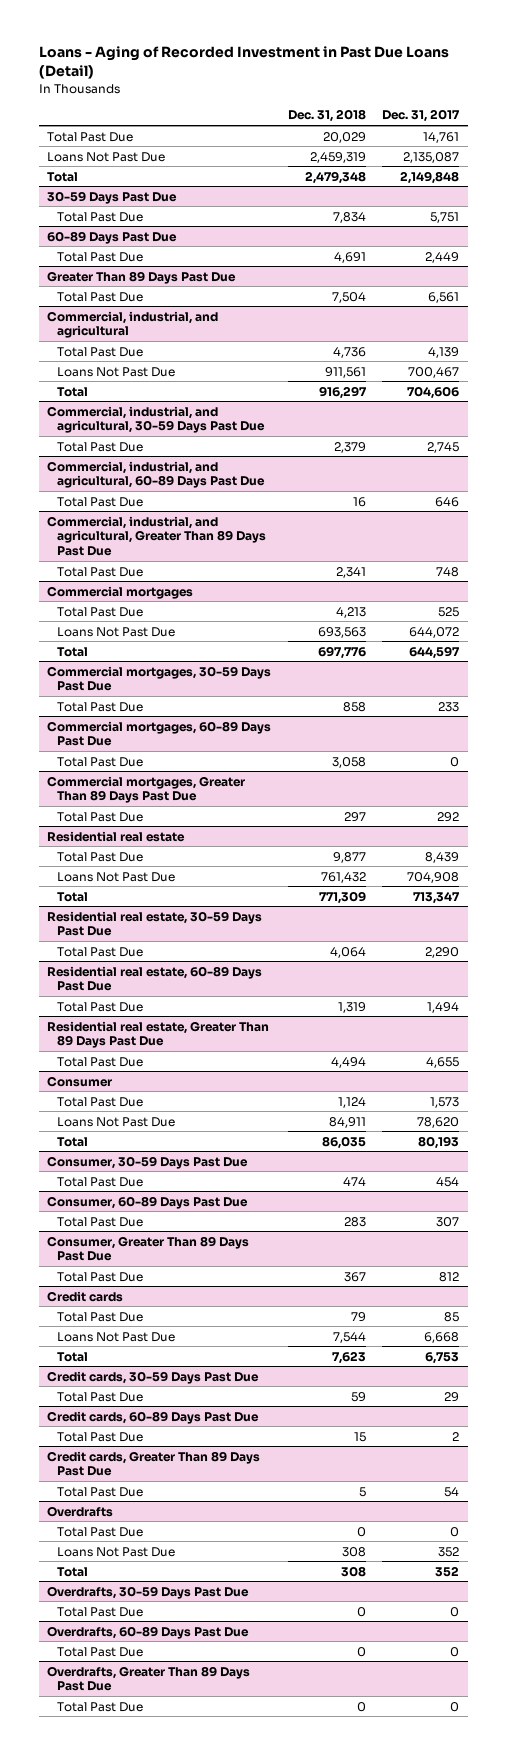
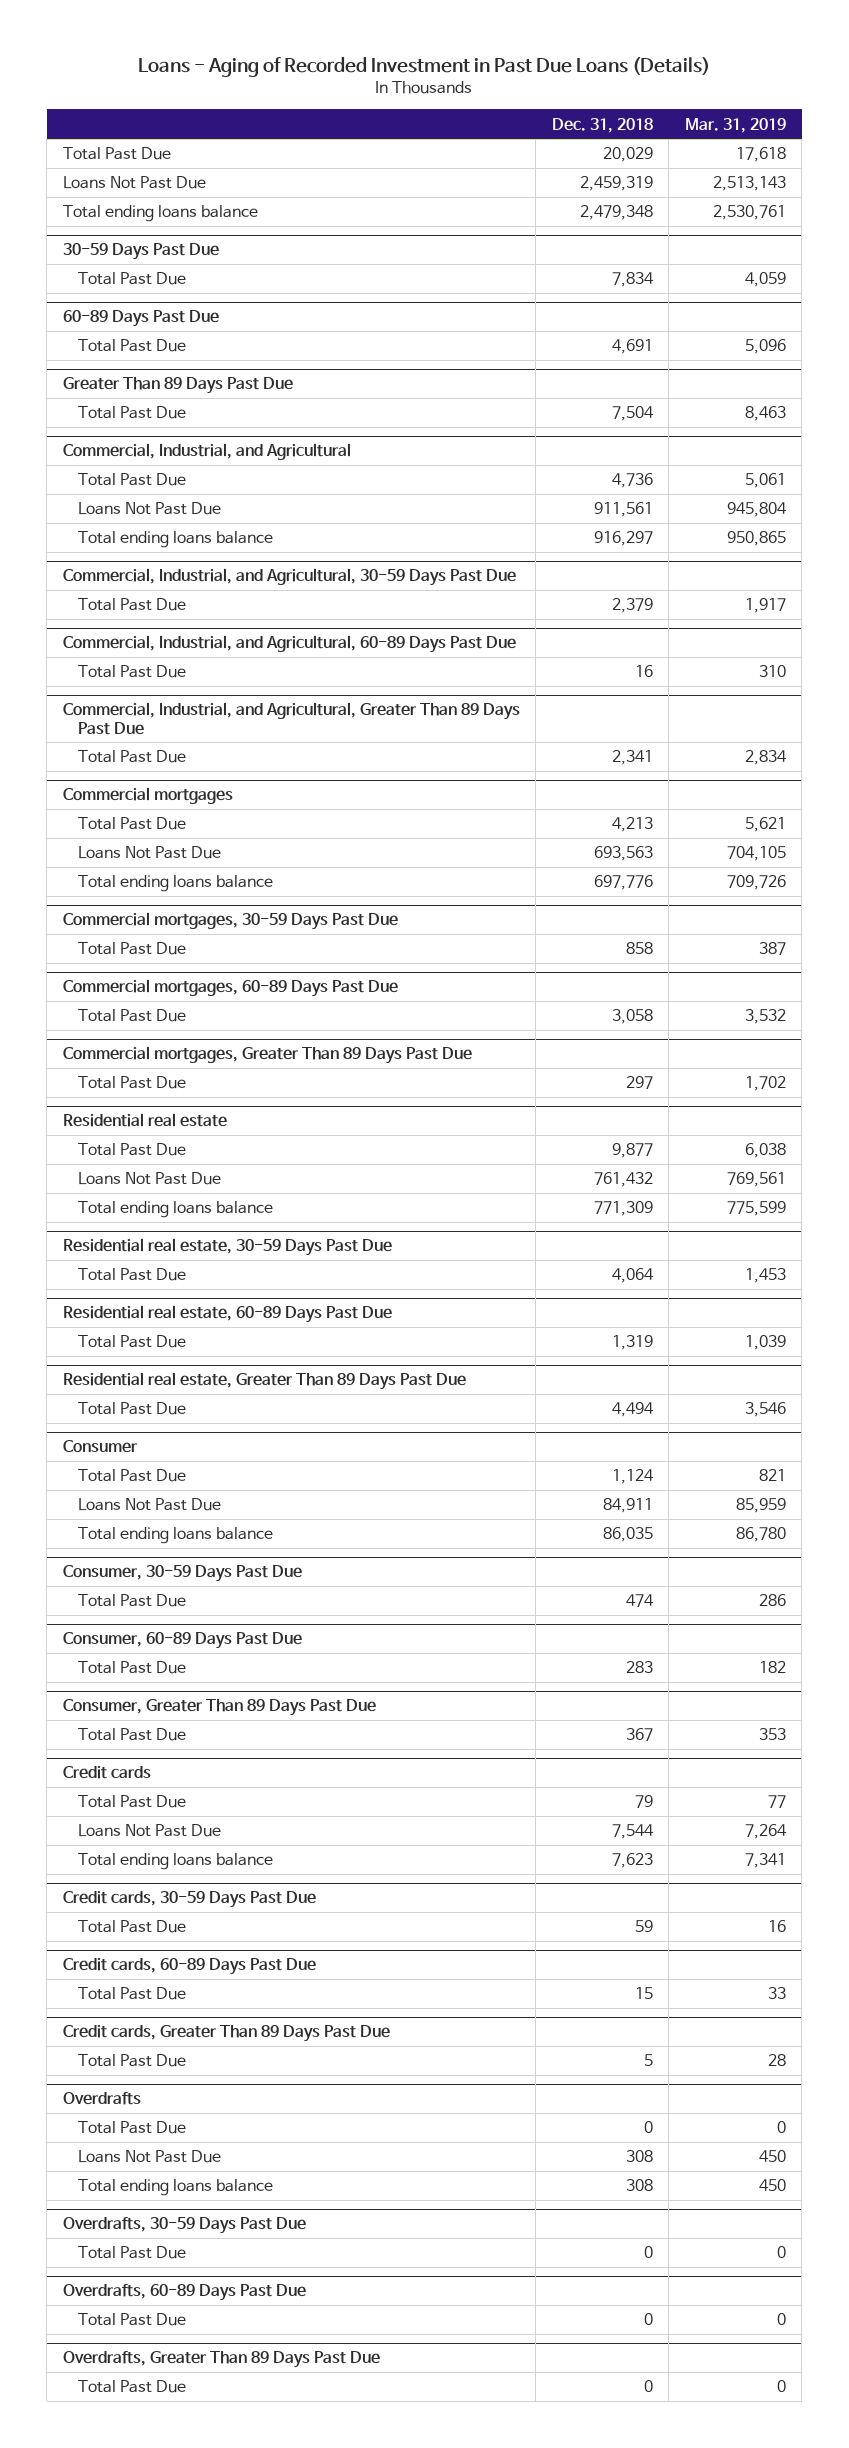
- Loans - Aging of Recorded Investment in Past Due Loans (Detail)
+ Loans - Aging of Recorded Investment in Past Due Loans (Details)
- | Dec. 31, 2018 | Dec. 31, 2017
+ | Dec. 31, 2018 | Mar. 31, 2019
- Total | 2,479,348 | 2,149,848
+ Total ending loans balance | 2,479,348 | 2,530,761
- Commercial, industrial, and agricultural
+ Commercial, Industrial, and Agricultural
- Total | 916,297 | 704,606
- Commercial, industrial, and agricultural, 30-59 Days Past Due
+ Total ending loans balance | 916,297 | 950,865
+ Commercial, Industrial, and Agricultural, 30-59 Days Past Due
- Commercial, industrial, and agricultural, 60-89 Days Past Due
+ Commercial, Industrial, and Agricultural, 60-89 Days Past Due
- Commercial, industrial, and agricultural, Greater Than 89 Days Past Due
+ Commercial, Industrial, and Agricultural, Greater Than 89 Days Past Due
@ Commercial mortgages
- Total | 697,776 | 644,597
+ Total ending loans balance | 697,776 | 709,726
@ Residential real estate
- Total | 771,309 | 713,347
+ Total ending loans balance | 771,309 | 775,599
@ Consumer
- Total | 86,035 | 80,193
+ Total ending loans balance | 86,035 | 86,780
@ Credit cards
- Total | 7,623 | 6,753
+ Total ending loans balance | 7,623 | 7,341
@ Overdrafts
- Total | 308 | 352
+ Total ending loans balance | 308 | 450

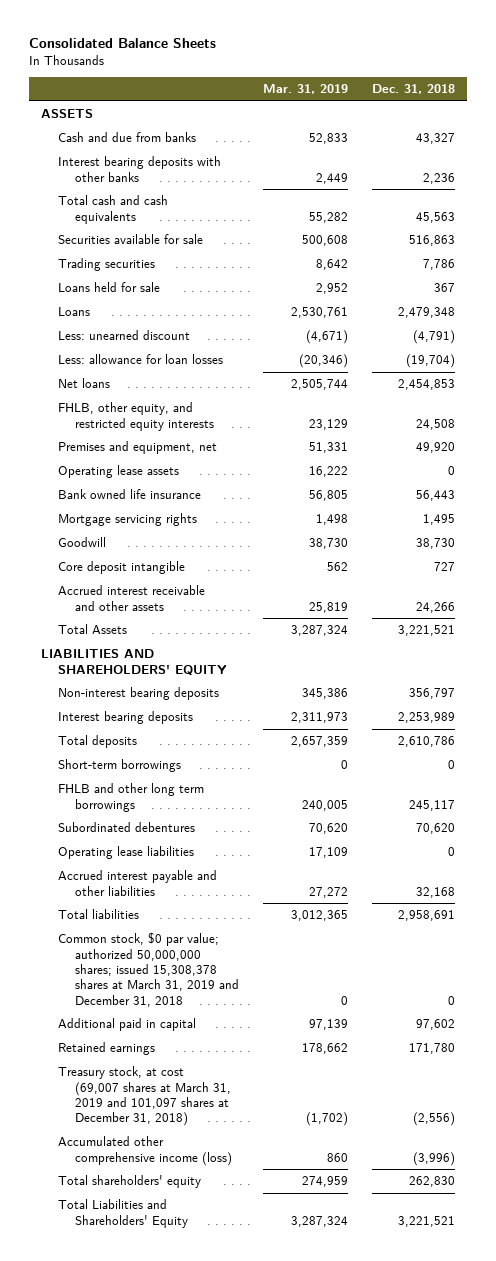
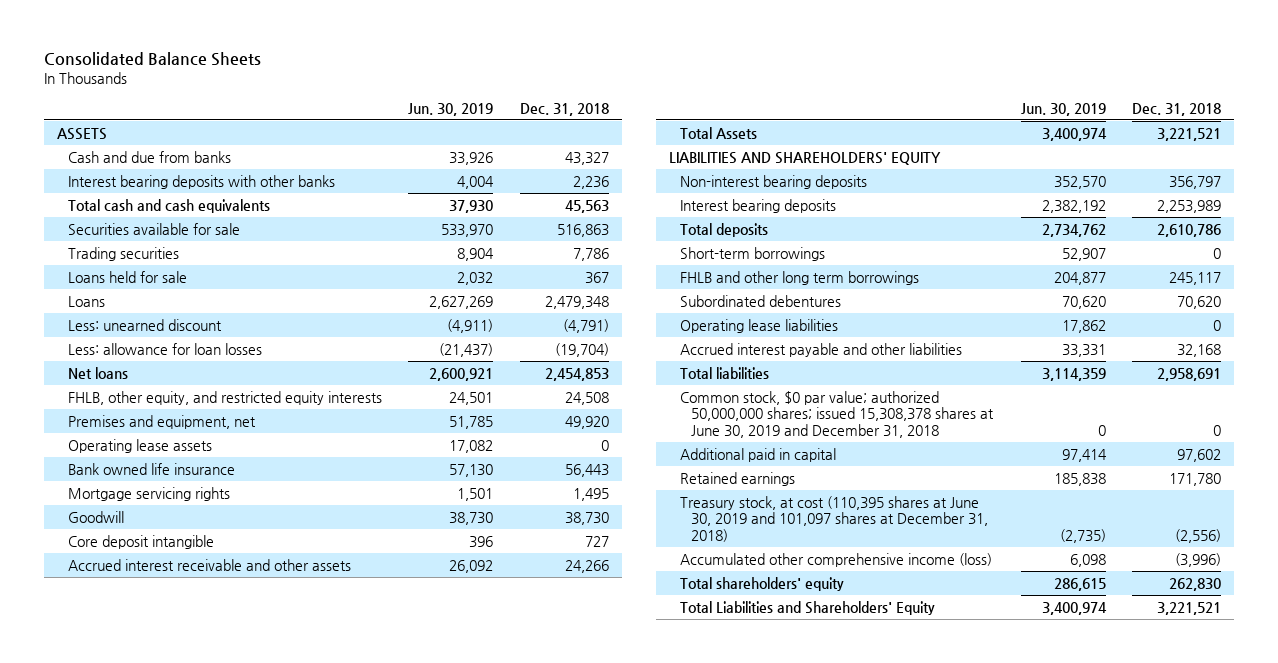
- | Mar. 31, 2019 | Dec. 31, 2018
+ | Jun. 30, 2019 | Dec. 31, 2018
- Common stock, $0 par value; authorized 50,000,000 shares; issued 15,308,378 shares at March 31, 2019 and December 31, 2018 | 0 | 0
+ Common stock, $0 par value; authorized 50,000,000 shares; issued 15,308,378 shares at June 30, 2019 and December 31, 2018 | 0 | 0
- Treasury stock, at cost (69,007 shares at March 31, 2019 and 101,097 shares at December 31, 2018) | (1,702) | (2,556)
+ Treasury stock, at cost (110,395 shares at June 30, 2019 and 101,097 shares at December 31, 2018) | (2,735) | (2,556)

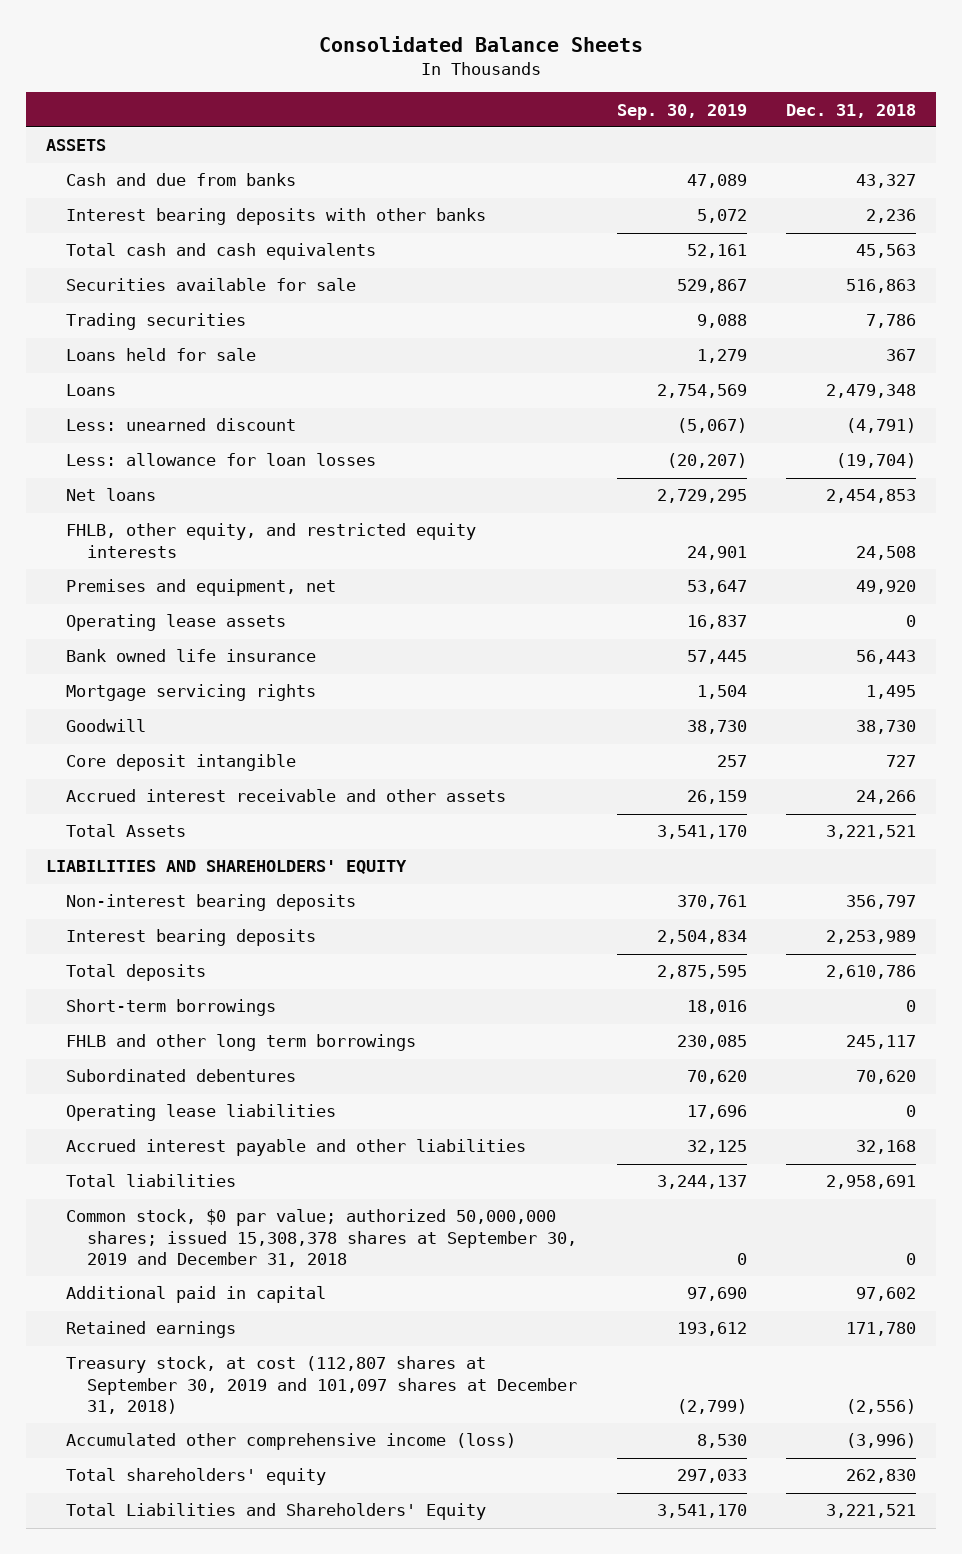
- | Jun. 30, 2019 | Dec. 31, 2018
+ | Sep. 30, 2019 | Dec. 31, 2018
- Common stock, $0 par value; authorized 50,000,000 shares; issued 15,308,378 shares at June 30, 2019 and December 31, 2018 | 0 | 0
+ Common stock, $0 par value; authorized 50,000,000 shares; issued 15,308,378 shares at September 30, 2019 and December 31, 2018 | 0 | 0
- Treasury stock, at cost (110,395 shares at June 30, 2019 and 101,097 shares at December 31, 2018) | (2,735) | (2,556)
+ Treasury stock, at cost (112,807 shares at September 30, 2019 and 101,097 shares at December 31, 2018) | (2,799) | (2,556)

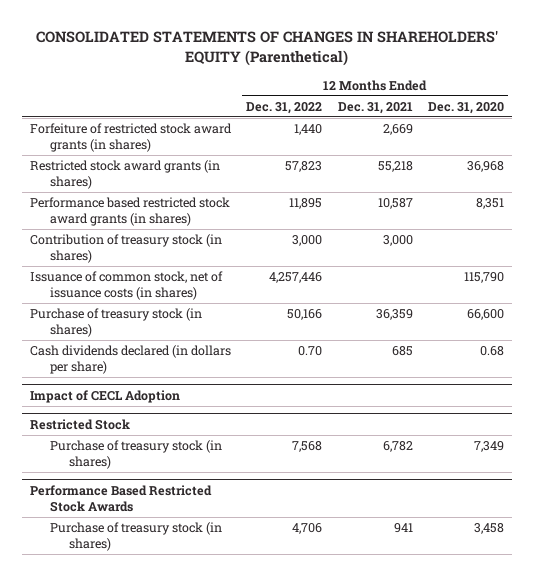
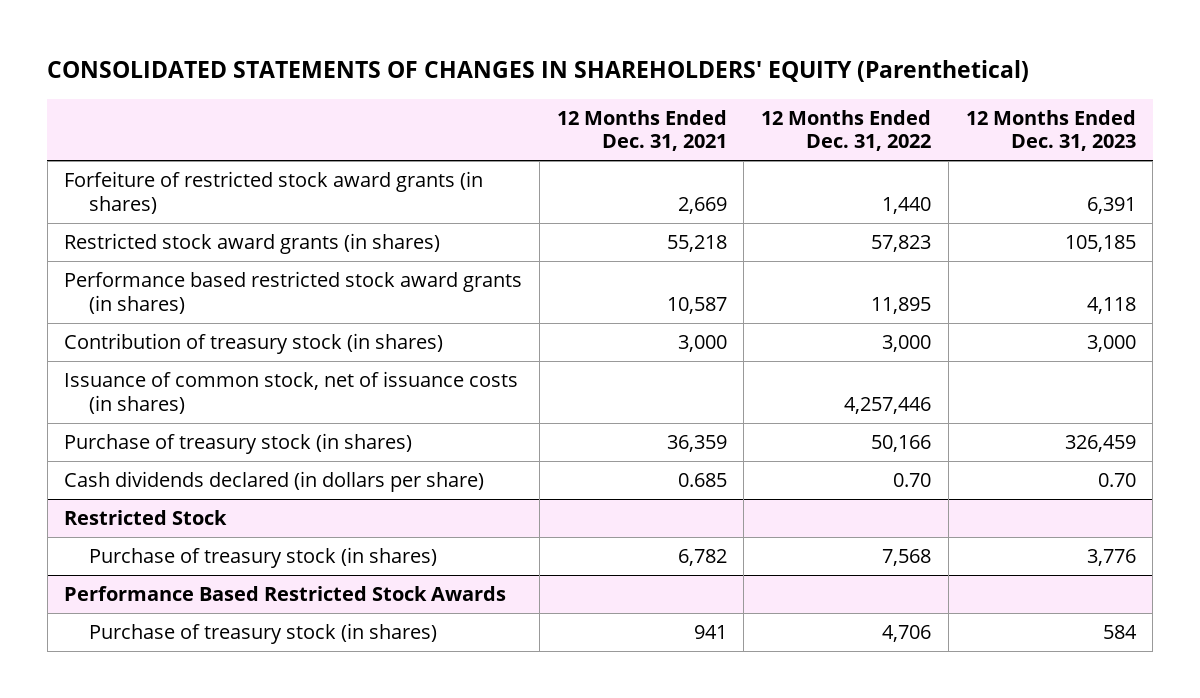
- | 12 Months Ended Dec. 31, 2022 | 12 Months Ended Dec. 31, 2021 | 12 Months Ended Dec. 31, 2020
+ | 12 Months Ended Dec. 31, 2021 | 12 Months Ended Dec. 31, 2022 | 12 Months Ended Dec. 31, 2023
- Cash dividends declared (in dollars per share) | 0.70 | 685 | 0.68
- Impact of CECL Adoption
+ Cash dividends declared (in dollars per share) | 0.685 | 0.70 | 0.70

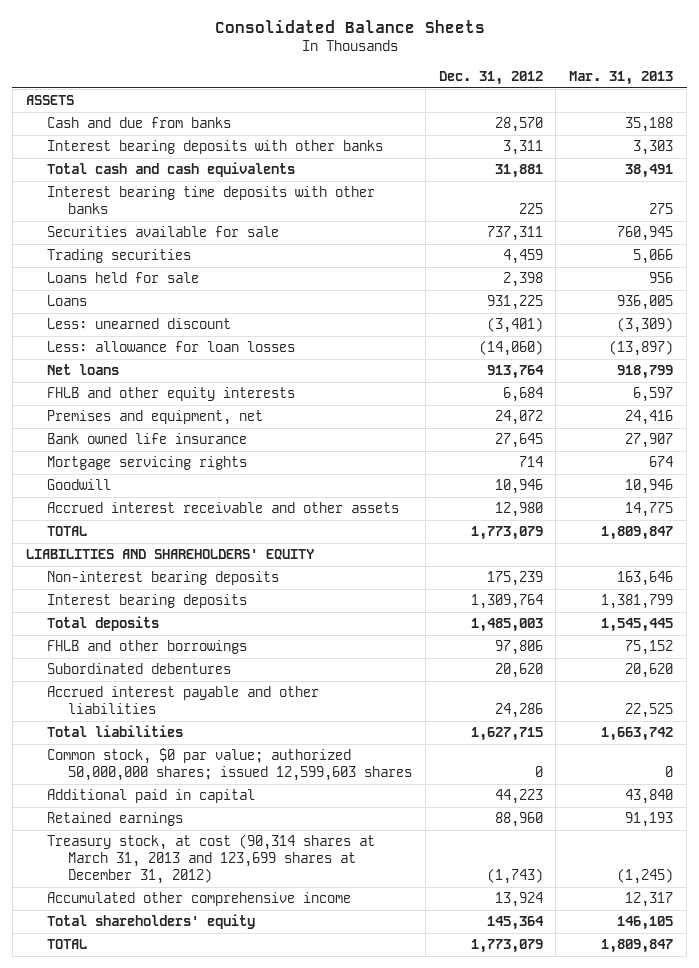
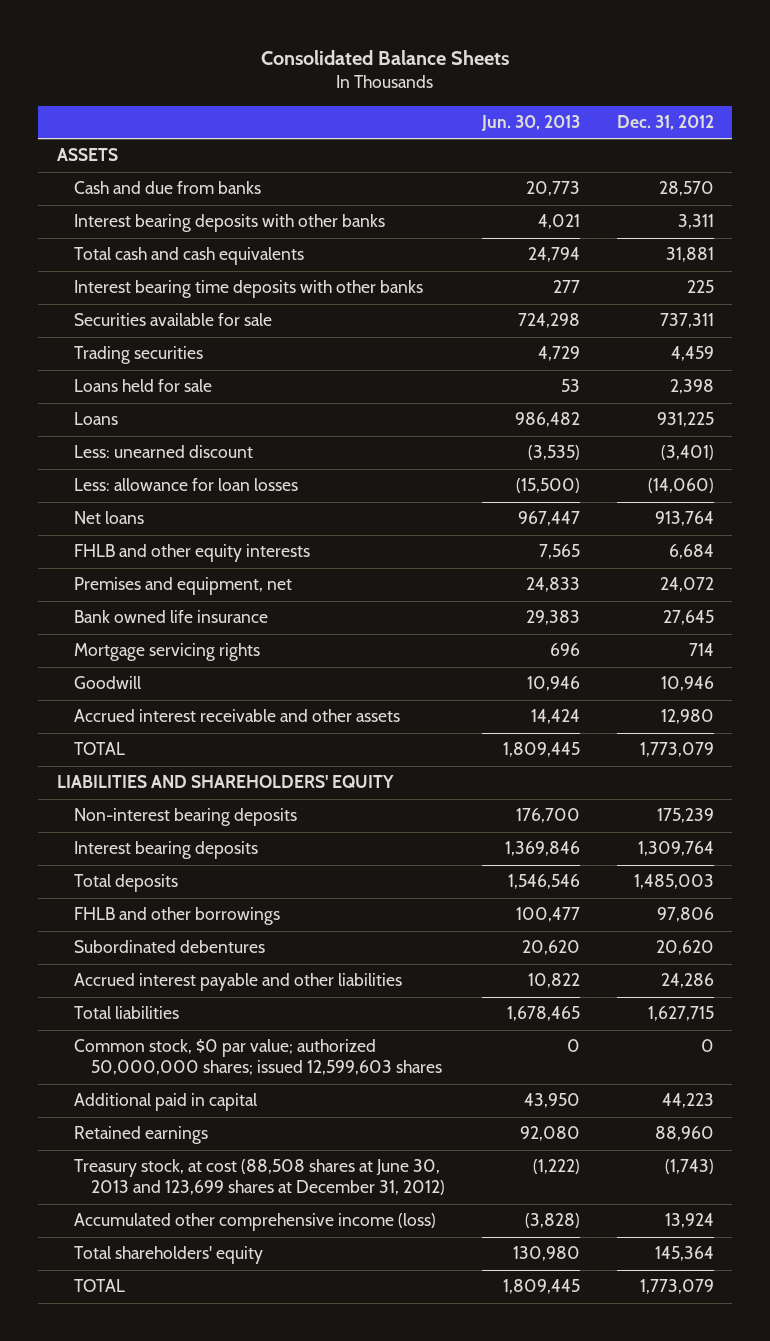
- | Dec. 31, 2012 | Mar. 31, 2013
+ | Jun. 30, 2013 | Dec. 31, 2012
- Treasury stock, at cost (90,314 shares at March 31, 2013 and 123,699 shares at December 31, 2012) | (1,743) | (1,245)
- Accumulated other comprehensive income | 13,924 | 12,317
+ Treasury stock, at cost (88,508 shares at June 30, 2013 and 123,699 shares at December 31, 2012) | (1,222) | (1,743)
+ Accumulated other comprehensive income (loss) | (3,828) | 13,924

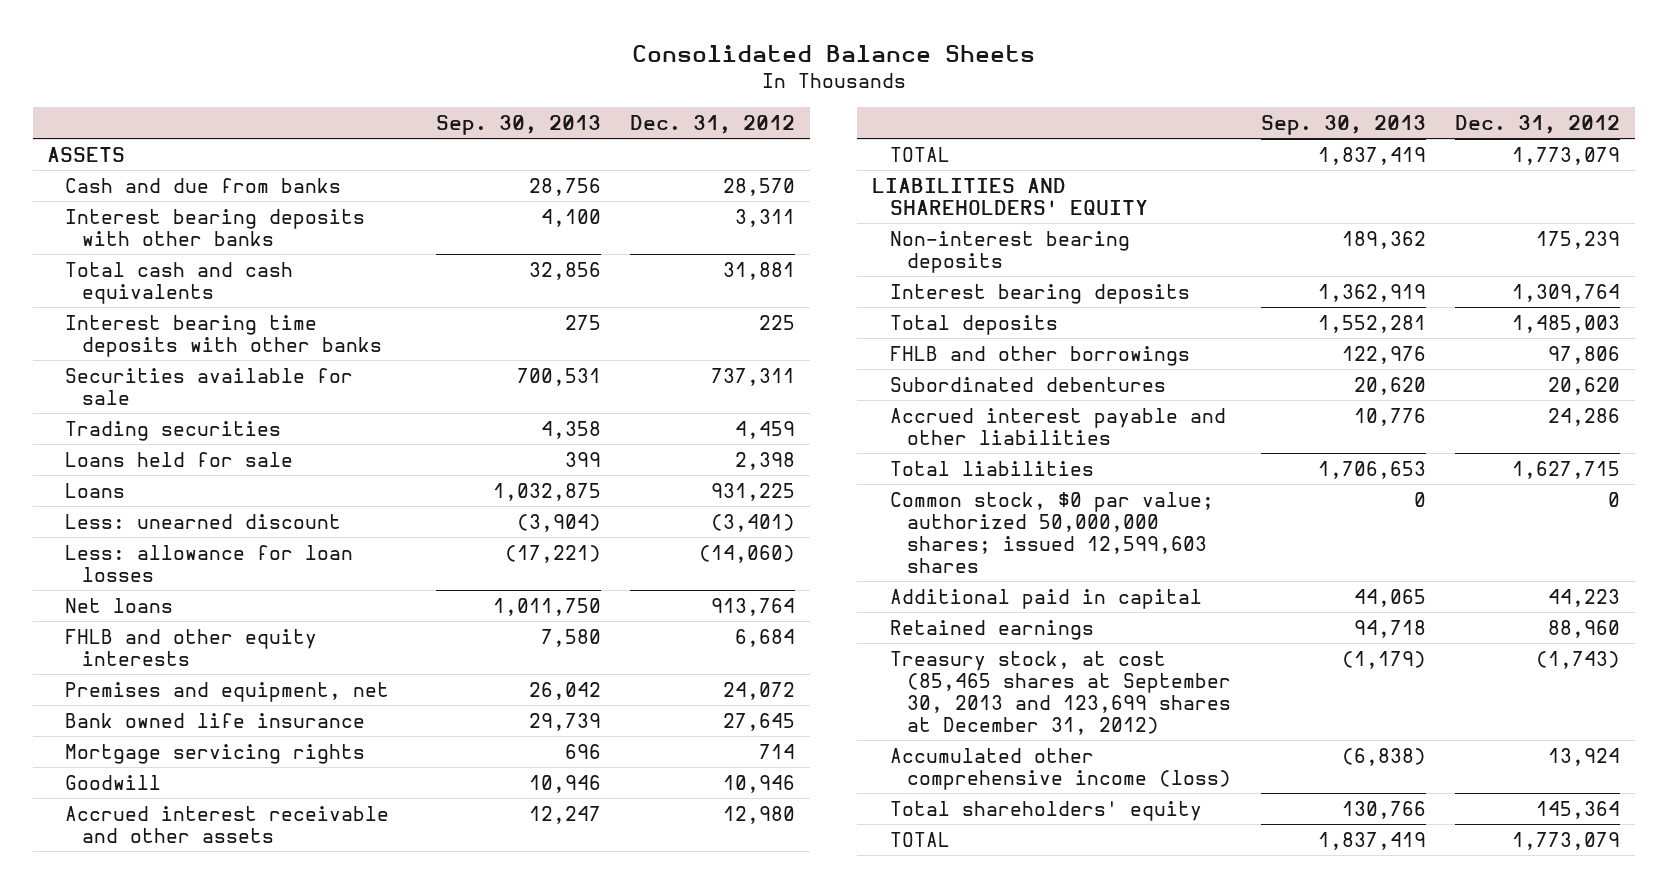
- | Jun. 30, 2013 | Dec. 31, 2012
+ | Sep. 30, 2013 | Dec. 31, 2012
- Treasury stock, at cost (88,508 shares at June 30, 2013 and 123,699 shares at December 31, 2012) | (1,222) | (1,743)
+ Treasury stock, at cost (85,465 shares at September 30, 2013 and 123,699 shares at December 31, 2012) | (1,179) | (1,743)

